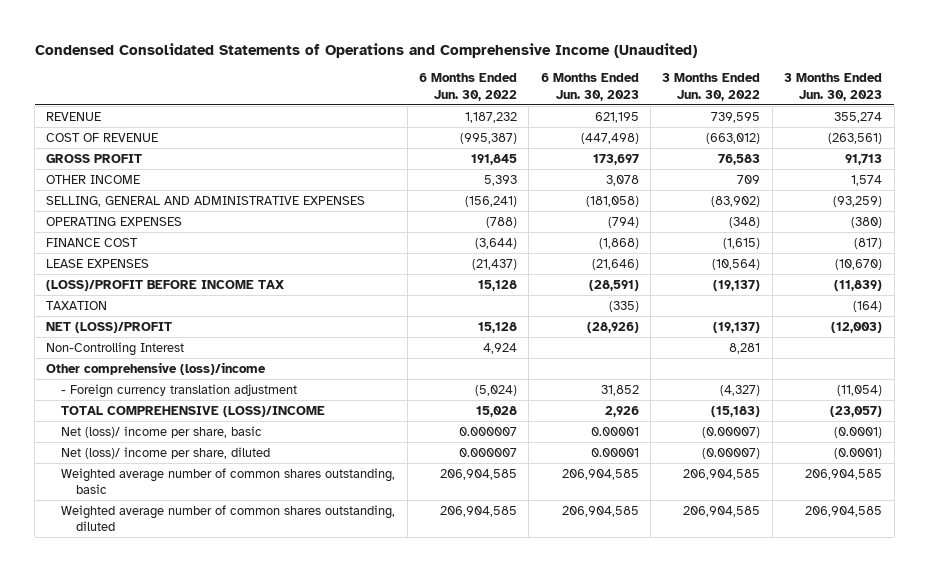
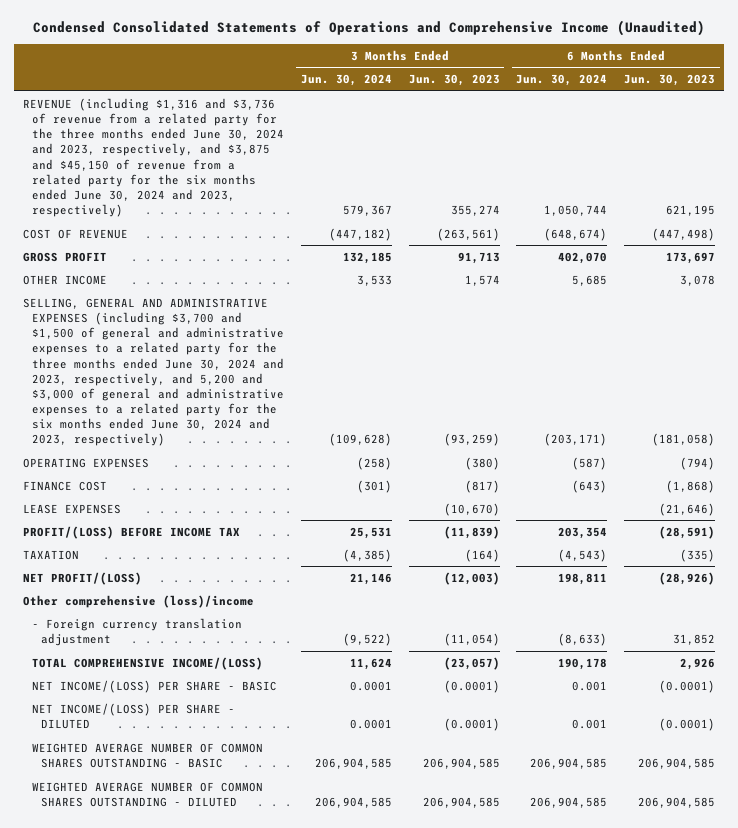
- | 6 Months Ended Jun. 30, 2022 | 6 Months Ended Jun. 30, 2023 | 3 Months Ended Jun. 30, 2022 | 3 Months Ended Jun. 30, 2023
+ | 3 Months Ended Jun. 30, 2024 | 3 Months Ended Jun. 30, 2023 | 6 Months Ended Jun. 30, 2024 | 6 Months Ended Jun. 30, 2023
- REVENUE | 1,187,232 | 621,195 | 739,595 | 355,274
+ REVENUE (including $1,316 and $3,736 of revenue from a related party for the three months ended June 30, 2024 and 2023, respectively, and $3,875 and $45,150 of revenue from a related party for the six months ended June 30, 2024 and 2023, respectively) | 579,367 | 355,274 | 1,050,744 | 621,195
- SELLING, GENERAL AND ADMINISTRATIVE EXPENSES | (156,241) | (181,058) | (83,902) | (93,259)
+ SELLING, GENERAL AND ADMINISTRATIVE EXPENSES (including $3,700 and $1,500 of general and administrative expenses to a related party for the three months ended June 30, 2024 and 2023, respectively, and 5,200 and $3,000 of general and administrative expenses to a related party for the six months ended June 30, 2024 and 2023, respectively) | (109,628) | (93,259) | (203,171) | (181,058)
- (LOSS)/PROFIT BEFORE INCOME TAX | 15,128 | (28,591) | (19,137) | (11,839)
+ PROFIT/(LOSS) BEFORE INCOME TAX | 25,531 | (11,839) | 203,354 | (28,591)
- NET (LOSS)/PROFIT | 15,128 | (28,926) | (19,137) | (12,003)
- Non-Controlling Interest | 4,924 | | 8,281 |
+ NET PROFIT/(LOSS) | 21,146 | (12,003) | 198,811 | (28,926)
- TOTAL COMPREHENSIVE (LOSS)/INCOME | 15,028 | 2,926 | (15,183) | (23,057)
- Net (loss)/ income per share, basic | 0.000007 | 0.00001 | (0.00007) | (0.0001)
- Net (loss)/ income per share, diluted | 0.000007 | 0.00001 | (0.00007) | (0.0001)
- Weighted average number of common shares outstanding, basic | 206,904,585 | 206,904,585 | 206,904,585 | 206,904,585
- Weighted average number of common shares outstanding, diluted | 206,904,585 | 206,904,585 | 206,904,585 | 206,904,585
+ TOTAL COMPREHENSIVE INCOME/(LOSS) | 11,624 | (23,057) | 190,178 | 2,926
+ NET INCOME/(LOSS) PER SHARE - BASIC | 0.0001 | (0.0001) | 0.001 | (0.0001)
+ NET INCOME/(LOSS) PER SHARE - DILUTED | 0.0001 | (0.0001) | 0.001 | (0.0001)
+ WEIGHTED AVERAGE NUMBER OF COMMON SHARES OUTSTANDING - BASIC | 206,904,585 | 206,904,585 | 206,904,585 | 206,904,585
+ WEIGHTED AVERAGE NUMBER OF COMMON SHARES OUTSTANDING - DILUTED | 206,904,585 | 206,904,585 | 206,904,585 | 206,904,585

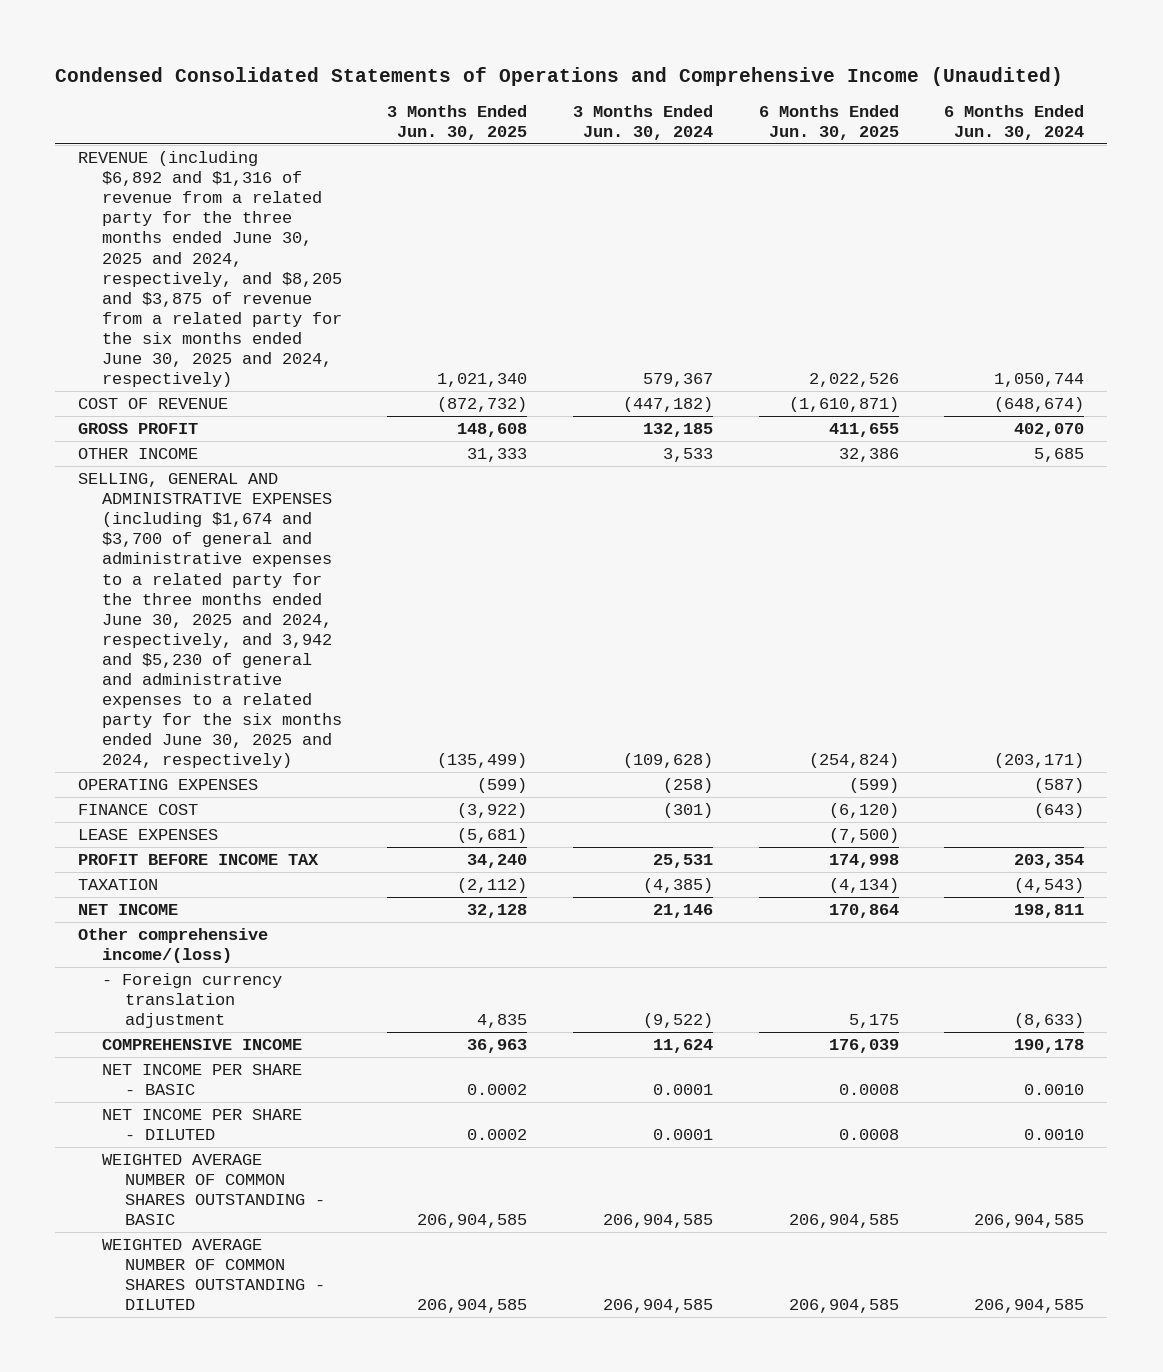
- | 3 Months Ended Jun. 30, 2024 | 3 Months Ended Jun. 30, 2023 | 6 Months Ended Jun. 30, 2024 | 6 Months Ended Jun. 30, 2023
+ | 3 Months Ended Jun. 30, 2025 | 3 Months Ended Jun. 30, 2024 | 6 Months Ended Jun. 30, 2025 | 6 Months Ended Jun. 30, 2024
- REVENUE (including $1,316 and $3,736 of revenue from a related party for the three months ended June 30, 2024 and 2023, respectively, and $3,875 and $45,150 of revenue from a related party for the six months ended June 30, 2024 and 2023, respectively) | 579,367 | 355,274 | 1,050,744 | 621,195
+ REVENUE (including $6,892 and $1,316 of revenue from a related party for the three months ended June 30, 2025 and 2024, respectively, and $8,205 and $3,875 of revenue from a related party for the six months ended June 30, 2025 and 2024, respectively) | 1,021,340 | 579,367 | 2,022,526 | 1,050,744
- SELLING, GENERAL AND ADMINISTRATIVE EXPENSES (including $3,700 and $1,500 of general and administrative expenses to a related party for the three months ended June 30, 2024 and 2023, respectively, and 5,200 and $3,000 of general and administrative expenses to a related party for the six months ended June 30, 2024 and 2023, respectively) | (109,628) | (93,259) | (203,171) | (181,058)
+ SELLING, GENERAL AND ADMINISTRATIVE EXPENSES (including $1,674 and $3,700 of general and administrative expenses to a related party for the three months ended June 30, 2025 and 2024, respectively, and 3,942 and $5,230 of general and administrative expenses to a related party for the six months ended June 30, 2025 and 2024, respectively) | (135,499) | (109,628) | (254,824) | (203,171)
- PROFIT/(LOSS) BEFORE INCOME TAX | 25,531 | (11,839) | 203,354 | (28,591)
+ PROFIT BEFORE INCOME TAX | 34,240 | 25,531 | 174,998 | 203,354
- NET PROFIT/(LOSS) | 21,146 | (12,003) | 198,811 | (28,926)
- Other comprehensive (loss)/income
+ NET INCOME | 32,128 | 21,146 | 170,864 | 198,811
+ Other comprehensive income/(loss)
- TOTAL COMPREHENSIVE INCOME/(LOSS) | 11,624 | (23,057) | 190,178 | 2,926
- NET INCOME/(LOSS) PER SHARE - BASIC | 0.0001 | (0.0001) | 0.001 | (0.0001)
- NET INCOME/(LOSS) PER SHARE - DILUTED | 0.0001 | (0.0001) | 0.001 | (0.0001)
+ COMPREHENSIVE INCOME | 36,963 | 11,624 | 176,039 | 190,178
+ NET INCOME PER SHARE - BASIC | 0.0002 | 0.0001 | 0.0008 | 0.0010
+ NET INCOME PER SHARE - DILUTED | 0.0002 | 0.0001 | 0.0008 | 0.0010

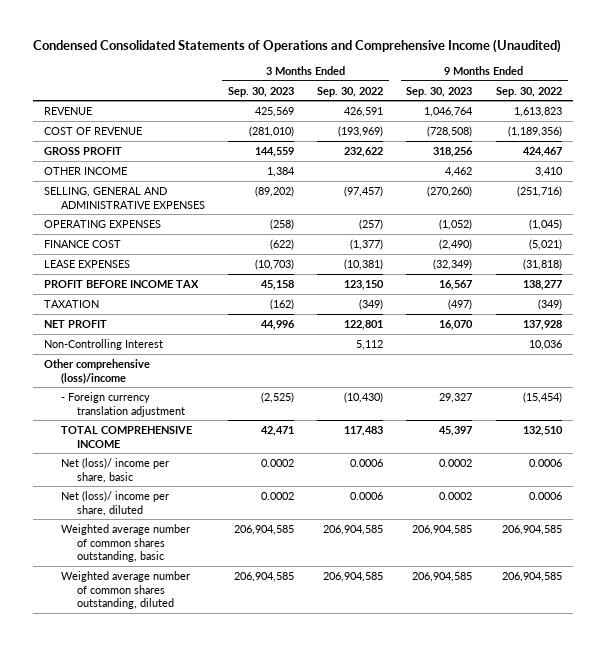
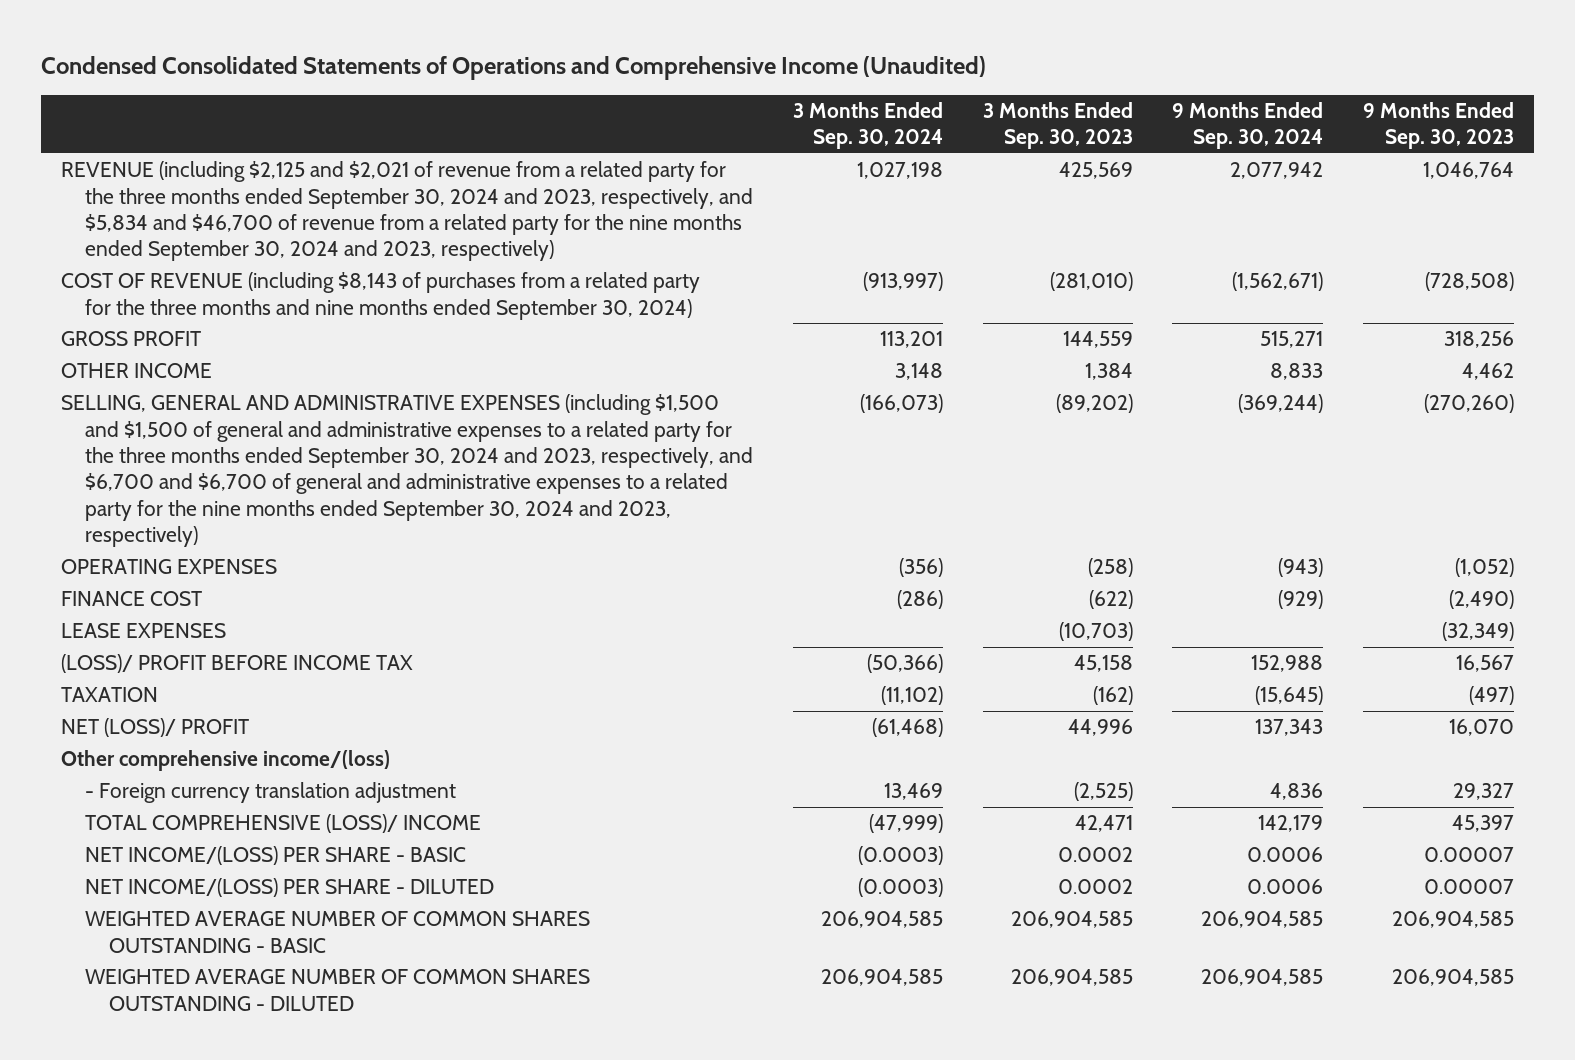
- | 3 Months Ended Sep. 30, 2023 | 3 Months Ended Sep. 30, 2022 | 9 Months Ended Sep. 30, 2023 | 9 Months Ended Sep. 30, 2022
+ | 3 Months Ended Sep. 30, 2024 | 3 Months Ended Sep. 30, 2023 | 9 Months Ended Sep. 30, 2024 | 9 Months Ended Sep. 30, 2023
- REVENUE | 425,569 | 426,591 | 1,046,764 | 1,613,823
- COST OF REVENUE | (281,010) | (193,969) | (728,508) | (1,189,356)
+ REVENUE (including $2,125 and $2,021 of revenue from a related party for the three months ended September 30, 2024 and 2023, respectively, and $5,834 and $46,700 of revenue from a related party for the nine months ended September 30, 2024 and 2023, respectively) | 1,027,198 | 425,569 | 2,077,942 | 1,046,764
+ COST OF REVENUE (including $8,143 of purchases from a related party for the three months and nine months ended September 30, 2024) | (913,997) | (281,010) | (1,562,671) | (728,508)
- SELLING, GENERAL AND ADMINISTRATIVE EXPENSES | (89,202) | (97,457) | (270,260) | (251,716)
+ SELLING, GENERAL AND ADMINISTRATIVE EXPENSES (including $1,500 and $1,500 of general and administrative expenses to a related party for the three months ended September 30, 2024 and 2023, respectively, and $6,700 and $6,700 of general and administrative expenses to a related party for the nine months ended September 30, 2024 and 2023, respectively) | (166,073) | (89,202) | (369,244) | (270,260)
- PROFIT BEFORE INCOME TAX | 45,158 | 123,150 | 16,567 | 138,277
+ (LOSS)/ PROFIT BEFORE INCOME TAX | (50,366) | 45,158 | 152,988 | 16,567
- NET PROFIT | 44,996 | 122,801 | 16,070 | 137,928
- Non-Controlling Interest | | 5,112 | | 10,036
- Other comprehensive (loss)/income
+ NET (LOSS)/ PROFIT | (61,468) | 44,996 | 137,343 | 16,070
+ Other comprehensive income/(loss)
- TOTAL COMPREHENSIVE INCOME | 42,471 | 117,483 | 45,397 | 132,510
- Net (loss)/ income per share, basic | 0.0002 | 0.0006 | 0.0002 | 0.0006
- Net (loss)/ income per share, diluted | 0.0002 | 0.0006 | 0.0002 | 0.0006
- Weighted average number of common shares outstanding, basic | 206,904,585 | 206,904,585 | 206,904,585 | 206,904,585
- Weighted average number of common shares outstanding, diluted | 206,904,585 | 206,904,585 | 206,904,585 | 206,904,585
+ TOTAL COMPREHENSIVE (LOSS)/ INCOME | (47,999) | 42,471 | 142,179 | 45,397
+ NET INCOME/(LOSS) PER SHARE - BASIC | (0.0003) | 0.0002 | 0.0006 | 0.00007
+ NET INCOME/(LOSS) PER SHARE - DILUTED | (0.0003) | 0.0002 | 0.0006 | 0.00007
+ WEIGHTED AVERAGE NUMBER OF COMMON SHARES OUTSTANDING - BASIC | 206,904,585 | 206,904,585 | 206,904,585 | 206,904,585
+ WEIGHTED AVERAGE NUMBER OF COMMON SHARES OUTSTANDING - DILUTED | 206,904,585 | 206,904,585 | 206,904,585 | 206,904,585

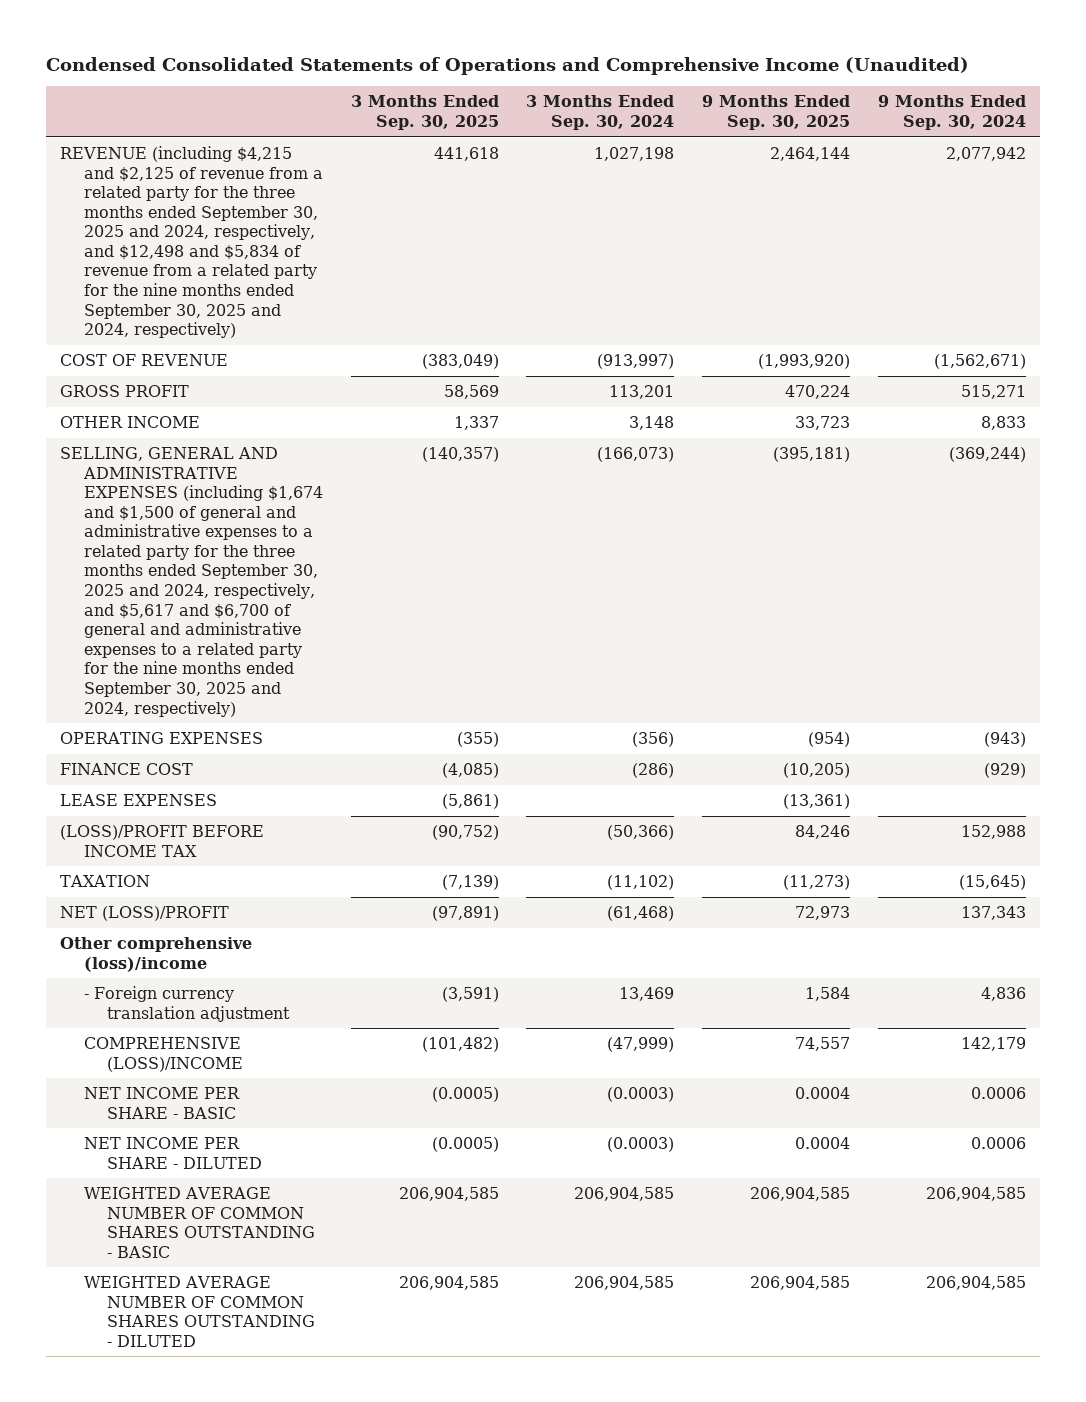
- | 3 Months Ended Sep. 30, 2024 | 3 Months Ended Sep. 30, 2023 | 9 Months Ended Sep. 30, 2024 | 9 Months Ended Sep. 30, 2023
+ | 3 Months Ended Sep. 30, 2025 | 3 Months Ended Sep. 30, 2024 | 9 Months Ended Sep. 30, 2025 | 9 Months Ended Sep. 30, 2024
- REVENUE (including $2,125 and $2,021 of revenue from a related party for the three months ended September 30, 2024 and 2023, respectively, and $5,834 and $46,700 of revenue from a related party for the nine months ended September 30, 2024 and 2023, respectively) | 1,027,198 | 425,569 | 2,077,942 | 1,046,764
- COST OF REVENUE (including $8,143 of purchases from a related party for the three months and nine months ended September 30, 2024) | (913,997) | (281,010) | (1,562,671) | (728,508)
+ REVENUE (including $4,215 and $2,125 of revenue from a related party for the three months ended September 30, 2025 and 2024, respectively, and $12,498 and $5,834 of revenue from a related party for the nine months ended September 30, 2025 and 2024, respectively) | 441,618 | 1,027,198 | 2,464,144 | 2,077,942
+ COST OF REVENUE | (383,049) | (913,997) | (1,993,920) | (1,562,671)
- SELLING, GENERAL AND ADMINISTRATIVE EXPENSES (including $1,500 and $1,500 of general and administrative expenses to a related party for the three months ended September 30, 2024 and 2023, respectively, and $6,700 and $6,700 of general and administrative expenses to a related party for the nine months ended September 30, 2024 and 2023, respectively) | (166,073) | (89,202) | (369,244) | (270,260)
+ SELLING, GENERAL AND ADMINISTRATIVE EXPENSES (including $1,674 and $1,500 of general and administrative expenses to a related party for the three months ended September 30, 2025 and 2024, respectively, and $5,617 and $6,700 of general and administrative expenses to a related party for the nine months ended September 30, 2025 and 2024, respectively) | (140,357) | (166,073) | (395,181) | (369,244)
- (LOSS)/ PROFIT BEFORE INCOME TAX | (50,366) | 45,158 | 152,988 | 16,567
+ (LOSS)/PROFIT BEFORE INCOME TAX | (90,752) | (50,366) | 84,246 | 152,988
- NET (LOSS)/ PROFIT | (61,468) | 44,996 | 137,343 | 16,070
- Other comprehensive income/(loss)
+ NET (LOSS)/PROFIT | (97,891) | (61,468) | 72,973 | 137,343
+ Other comprehensive (loss)/income
- TOTAL COMPREHENSIVE (LOSS)/ INCOME | (47,999) | 42,471 | 142,179 | 45,397
- NET INCOME/(LOSS) PER SHARE - BASIC | (0.0003) | 0.0002 | 0.0006 | 0.00007
- NET INCOME/(LOSS) PER SHARE - DILUTED | (0.0003) | 0.0002 | 0.0006 | 0.00007
+ COMPREHENSIVE (LOSS)/INCOME | (101,482) | (47,999) | 74,557 | 142,179
+ NET INCOME PER SHARE - BASIC | (0.0005) | (0.0003) | 0.0004 | 0.0006
+ NET INCOME PER SHARE - DILUTED | (0.0005) | (0.0003) | 0.0004 | 0.0006

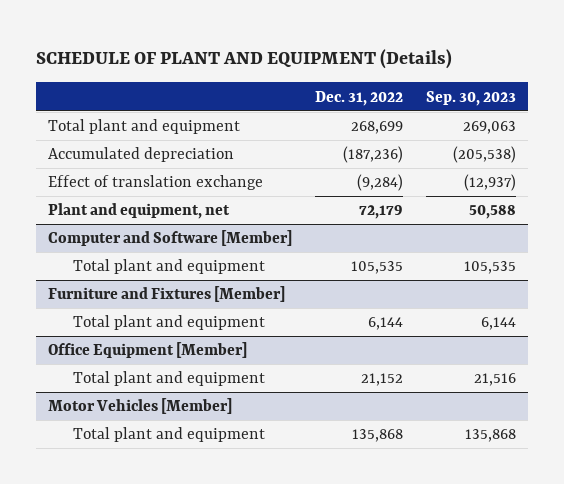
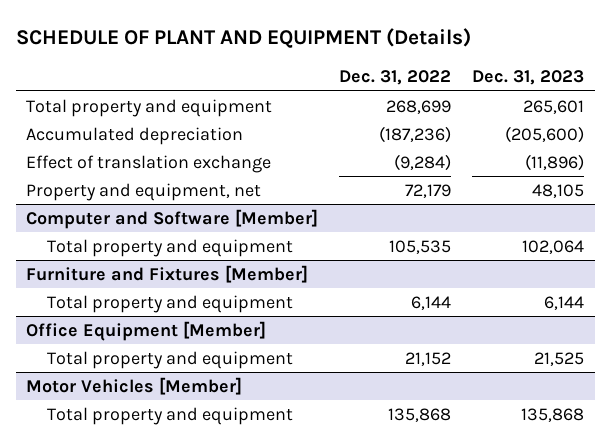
- | Dec. 31, 2022 | Sep. 30, 2023
+ | Dec. 31, 2022 | Dec. 31, 2023
- Total plant and equipment | 268,699 | 269,063
+ Total property and equipment | 268,699 | 265,601
- Plant and equipment, net | 72,179 | 50,588
+ Property and equipment, net | 72,179 | 48,105
@ Computer and Software [Member]
- Total plant and equipment | 105,535 | 105,535
+ Total property and equipment | 105,535 | 102,064
@ Furniture and Fixtures [Member]
- Total plant and equipment | 6,144 | 6,144
+ Total property and equipment | 6,144 | 6,144
@ Office Equipment [Member]
- Total plant and equipment | 21,152 | 21,516
+ Total property and equipment | 21,152 | 21,525
@ Motor Vehicles [Member]
- Total plant and equipment | 135,868 | 135,868
+ Total property and equipment | 135,868 | 135,868

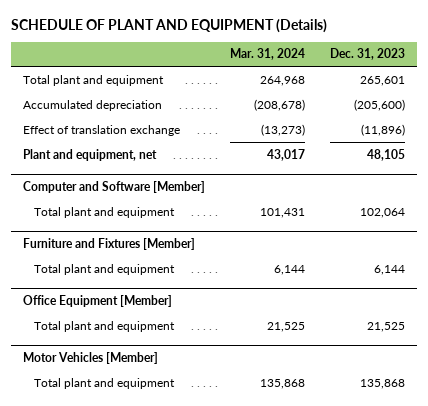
- | Dec. 31, 2022 | Dec. 31, 2023
+ | Mar. 31, 2024 | Dec. 31, 2023
- Total property and equipment | 268,699 | 265,601
+ Total plant and equipment | 264,968 | 265,601
- Property and equipment, net | 72,179 | 48,105
+ Plant and equipment, net | 43,017 | 48,105
@ Computer and Software [Member]
- Total property and equipment | 105,535 | 102,064
+ Total plant and equipment | 101,431 | 102,064
@ Furniture and Fixtures [Member]
- Total property and equipment | 6,144 | 6,144
+ Total plant and equipment | 6,144 | 6,144
@ Office Equipment [Member]
- Total property and equipment | 21,152 | 21,525
+ Total plant and equipment | 21,525 | 21,525
@ Motor Vehicles [Member]
- Total property and equipment | 135,868 | 135,868
+ Total plant and equipment | 135,868 | 135,868

